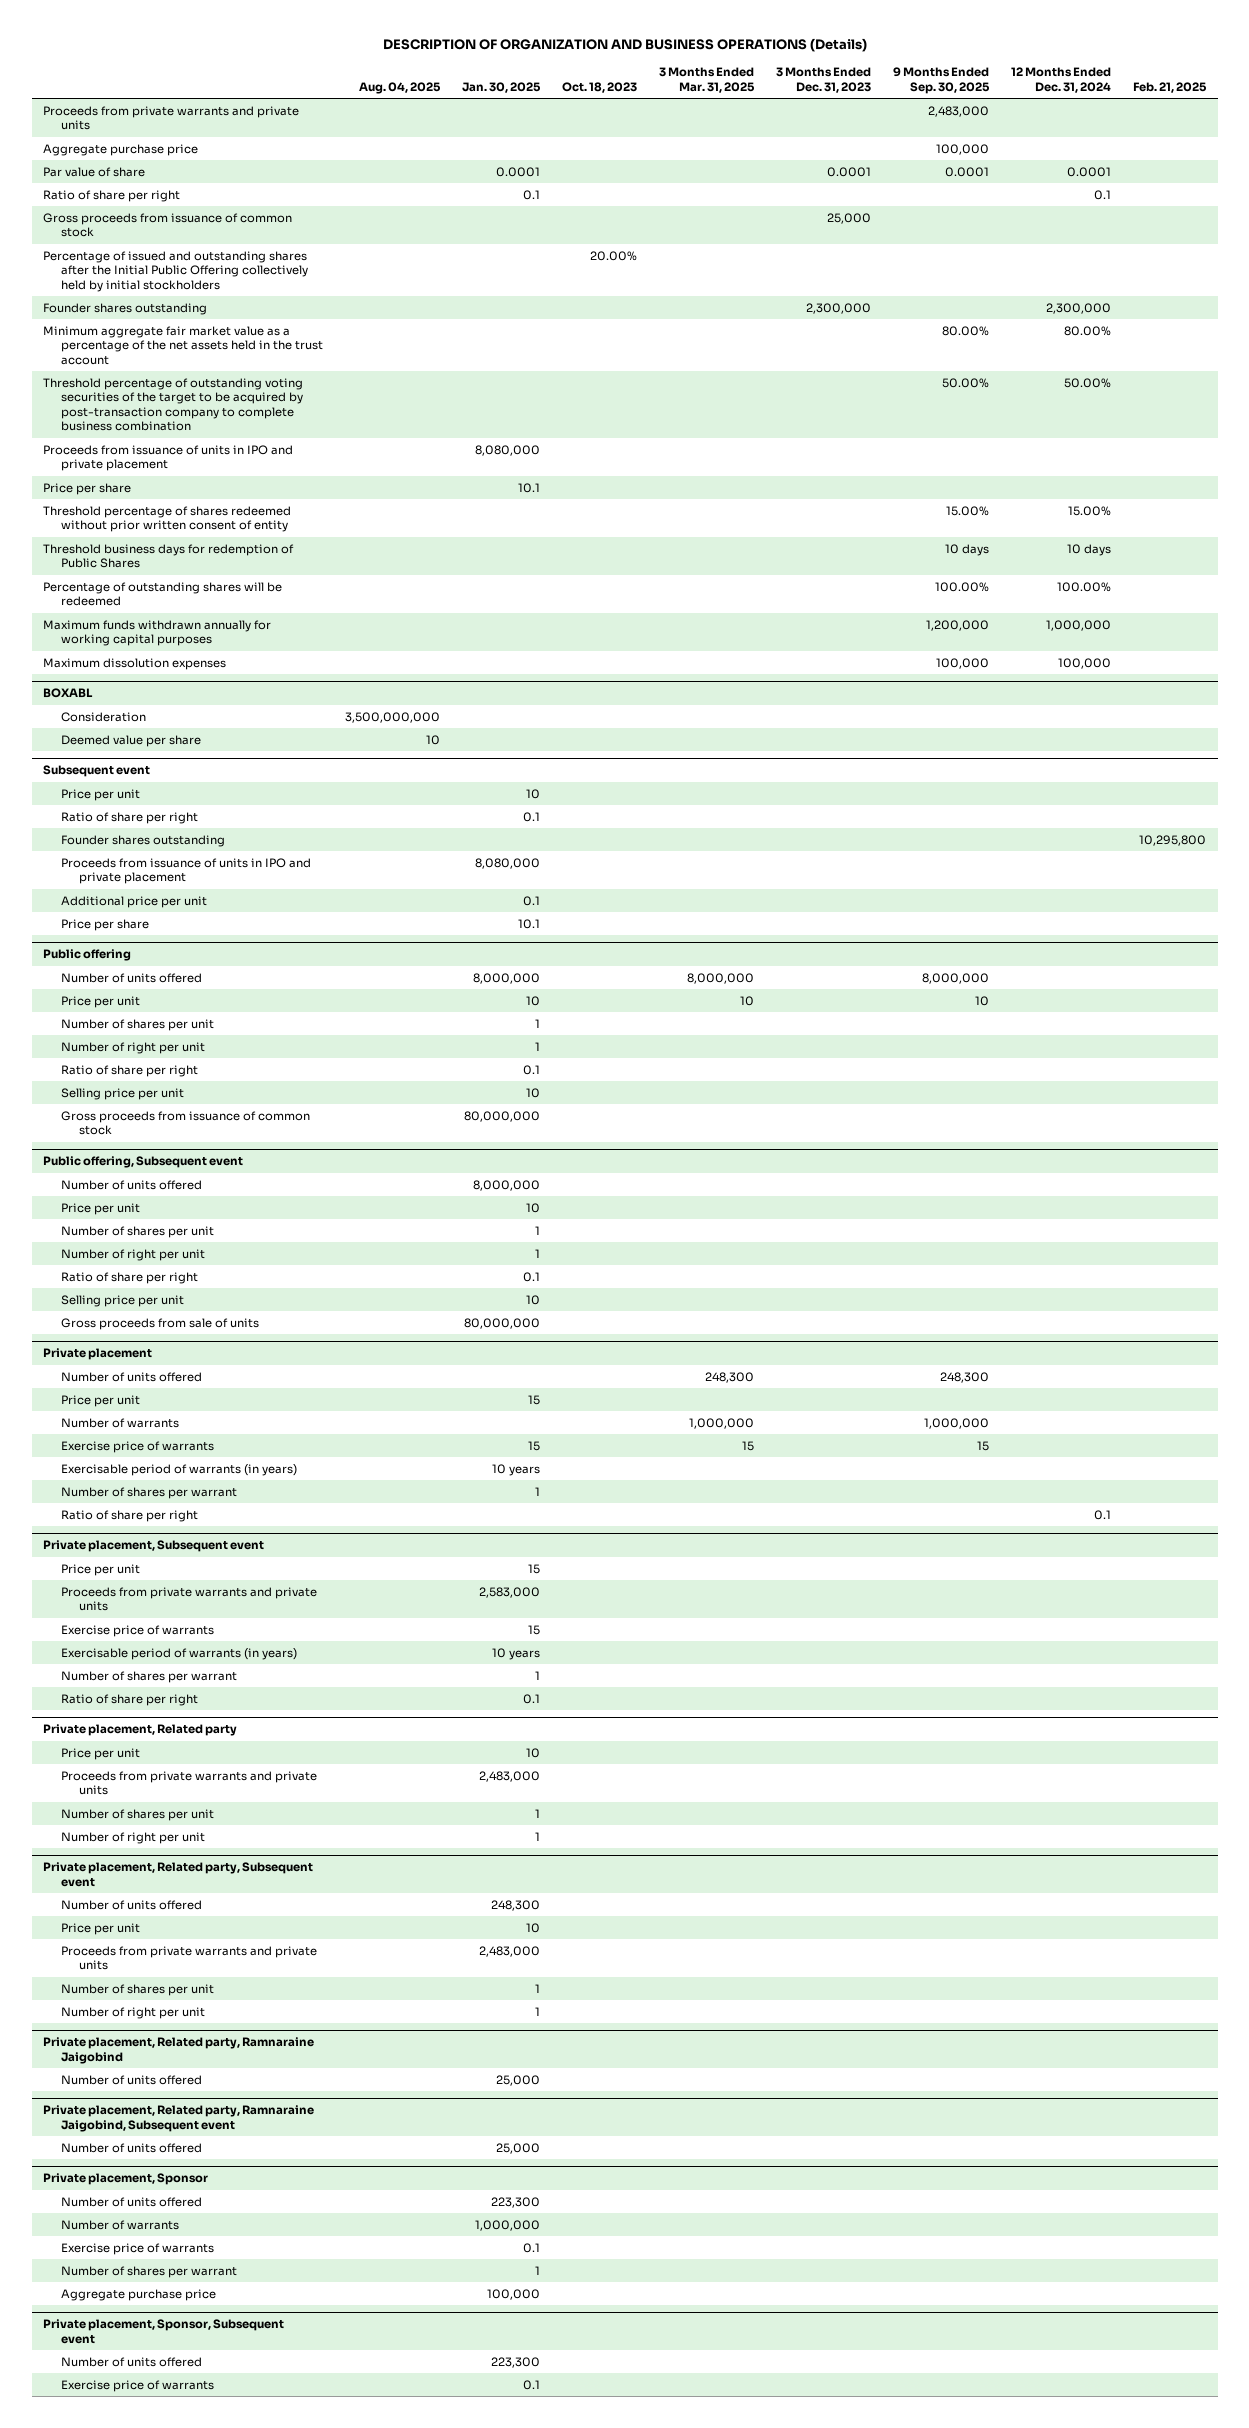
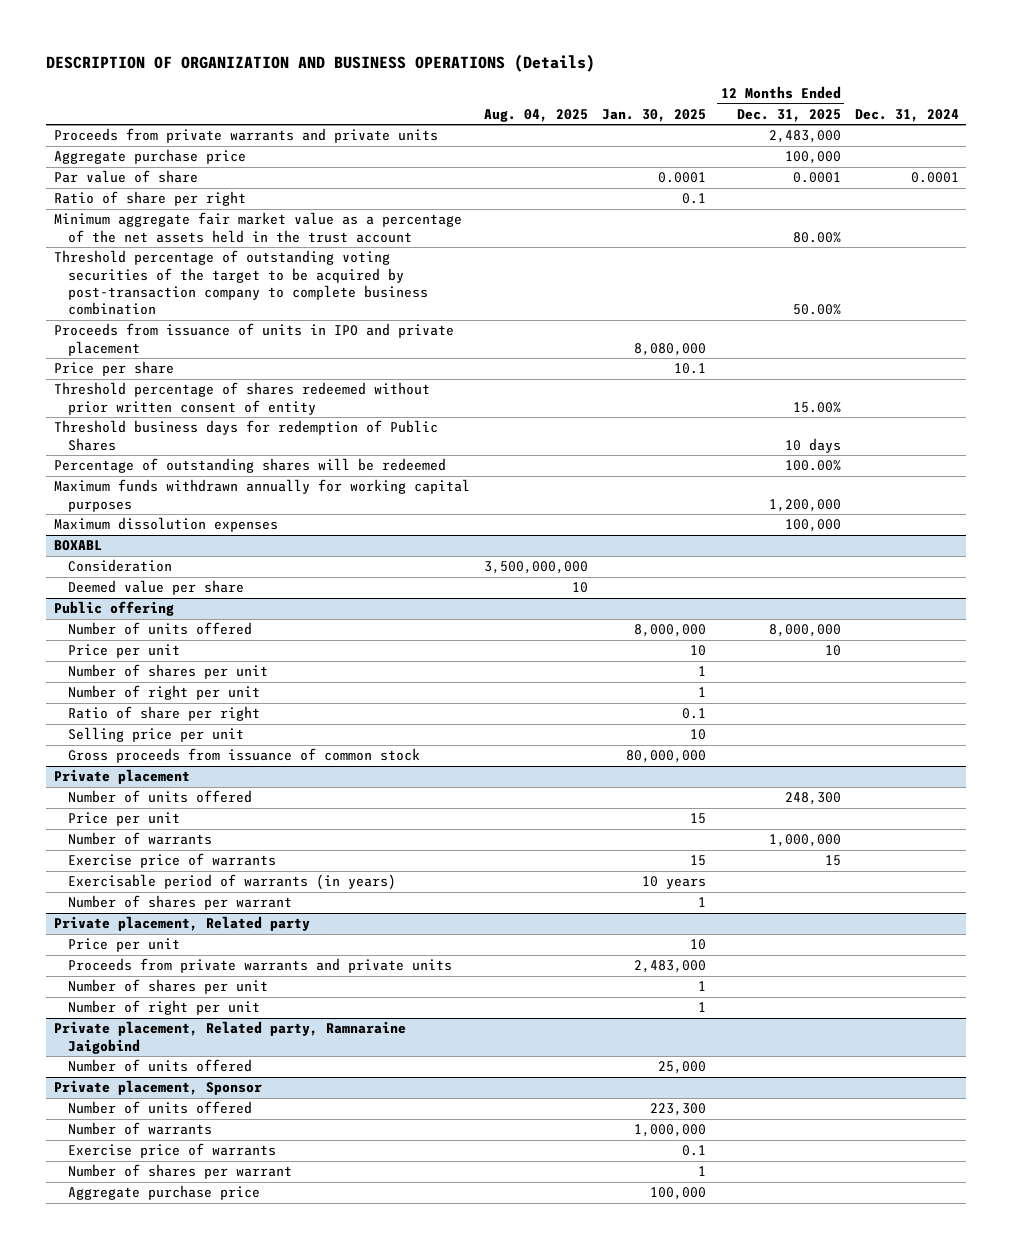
- | Aug. 04, 2025 | Jan. 30, 2025 | Oct. 18, 2023 | 3 Months Ended Mar. 31, 2025 | 3 Months Ended Dec. 31, 2023 | 9 Months Ended Sep. 30, 2025 | 12 Months Ended Dec. 31, 2024 | Feb. 21, 2025
+ | Aug. 04, 2025 | Jan. 30, 2025 | 12 Months Ended Dec. 31, 2025 | Dec. 31, 2024
- Gross proceeds from issuance of common stock | | | | | 25,000 | | |
- Percentage of issued and outstanding shares after the Initial Public Offering collectively held by initial stockholders | | | 20.00% | | | | |
- Founder shares outstanding | | | | | 2,300,000 | | 2,300,000 |
- Subsequent event
- Price per unit | | 10 | | | | | |
- Ratio of share per right | | 0.1 | | | | | |
- Founder shares outstanding | | | | | | | | 10,295,800
- Proceeds from issuance of units in IPO and private placement | | 8,080,000 | | | | | |
- Additional price per unit | | 0.1 | | | | | |
- Price per share | | 10.1 | | | | | |
- Public offering, Subsequent event
- Number of units offered | | 8,000,000 | | | | | |
- Price per unit | | 10 | | | | | |
- Number of shares per unit | | 1 | | | | | |
- Number of right per unit | | 1 | | | | | |
- Ratio of share per right | | 0.1 | | | | | |
- Selling price per unit | | 10 | | | | | |
- Gross proceeds from sale of units | | 80,000,000 | | | | | |
@ Private placement
- Ratio of share per right | | | | | | | 0.1 |
- Private placement, Subsequent event
- Price per unit | | 15 | | | | | |
- Proceeds from private warrants and private units | | 2,583,000 | | | | | |
- Exercise price of warrants | | 15 | | | | | |
- Exercisable period of warrants (in years) | | 10 years | | | | | |
- Number of shares per warrant | | 1 | | | | | |
- Ratio of share per right | | 0.1 | | | | | |
- Private placement, Related party, Subsequent event
- Number of units offered | | 248,300 | | | | | |
- Price per unit | | 10 | | | | | |
- Proceeds from private warrants and private units | | 2,483,000 | | | | | |
- Number of shares per unit | | 1 | | | | | |
- Number of right per unit | | 1 | | | | | |
- Private placement, Related party, Ramnaraine Jaigobind, Subsequent event
- Number of units offered | | 25,000 | | | | | |
- Private placement, Sponsor, Subsequent event
- Number of units offered | | 223,300 | | | | | |
- Exercise price of warrants | | 0.1 | | | | | |

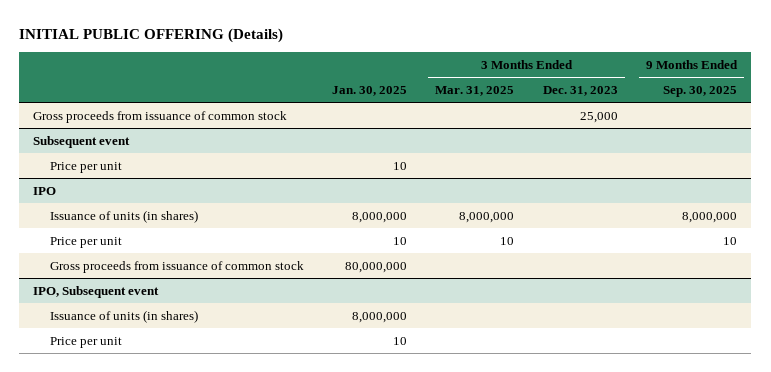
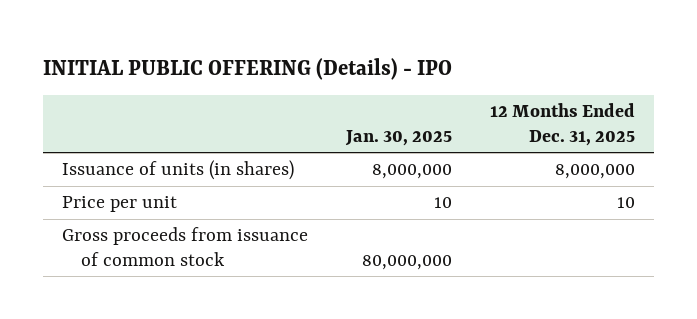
- INITIAL PUBLIC OFFERING (Details)
+ INITIAL PUBLIC OFFERING (Details) - IPO
- | Jan. 30, 2025 | 3 Months Ended Mar. 31, 2025 | 3 Months Ended Dec. 31, 2023 | 9 Months Ended Sep. 30, 2025
+ | Jan. 30, 2025 | 12 Months Ended Dec. 31, 2025
- Gross proceeds from issuance of common stock | | | 25,000 |
- Subsequent event
- Price per unit | 10 | | |
- IPO
- IPO, Subsequent event
- Issuance of units (in shares) | 8,000,000 | | |
- Price per unit | 10 | | |

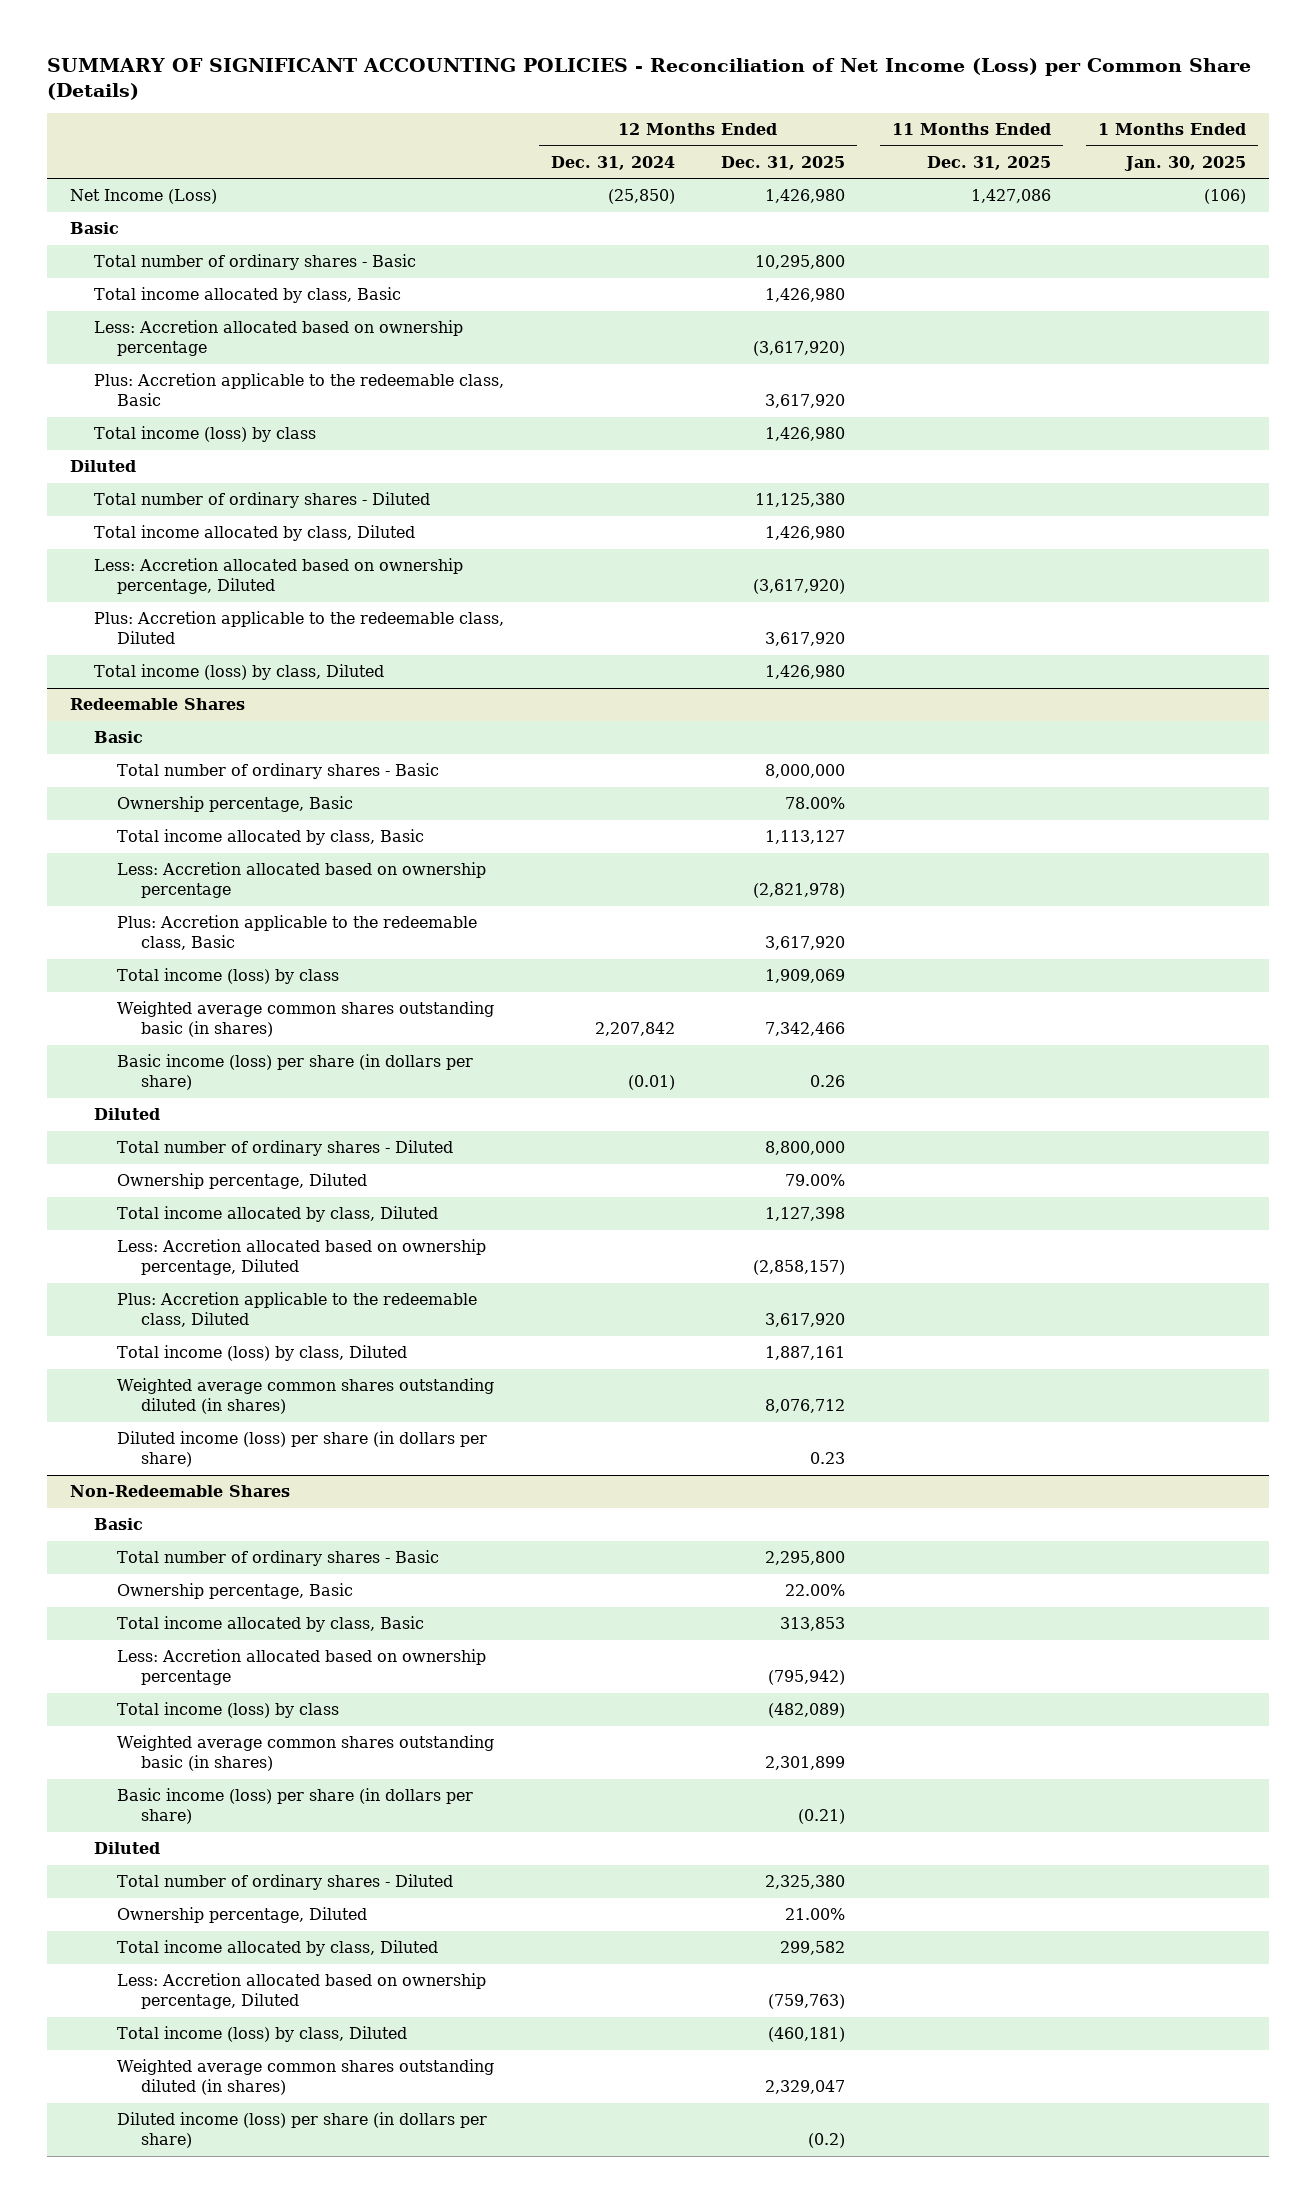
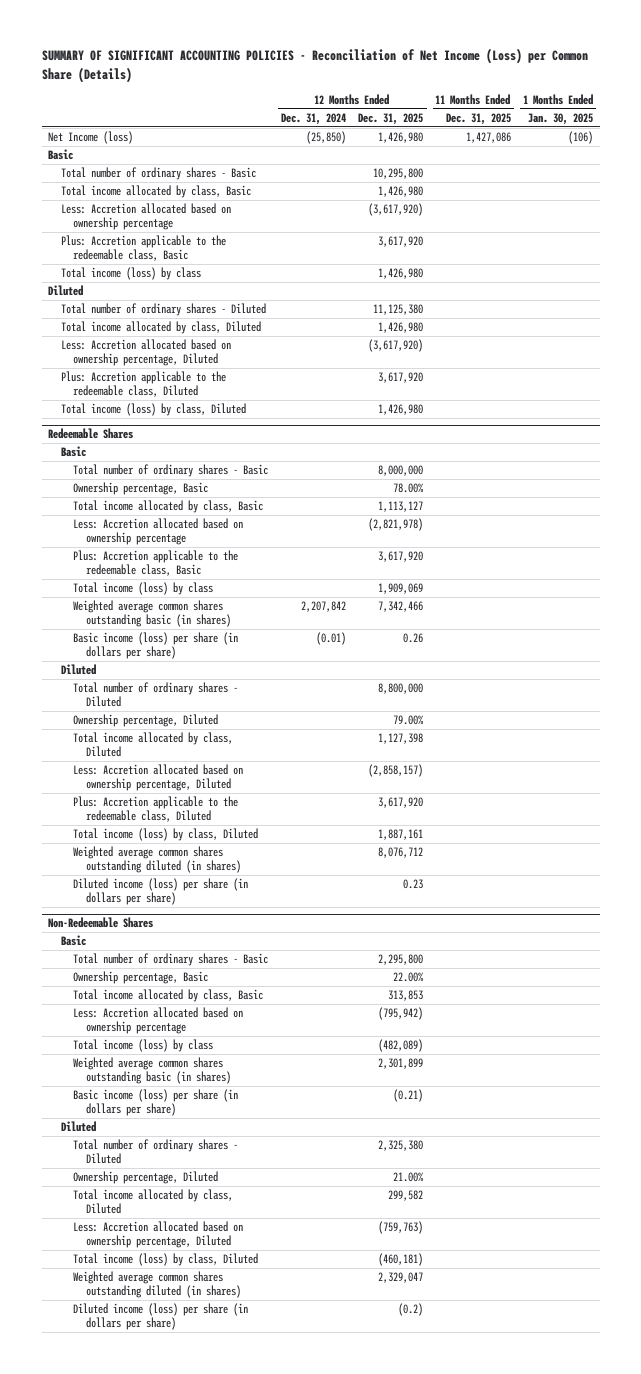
- Net Income (Loss) | (25,850) | 1,426,980 | 1,427,086 | (106)
+ Net Income (loss) | (25,850) | 1,426,980 | 1,427,086 | (106)

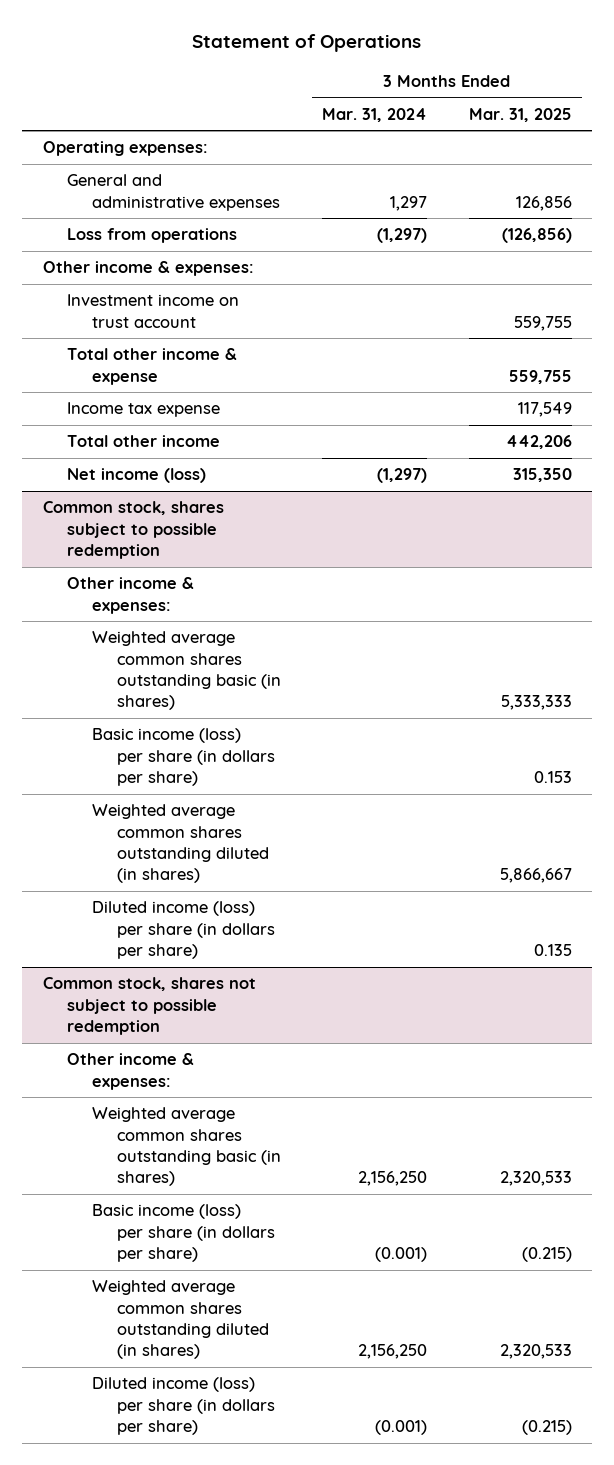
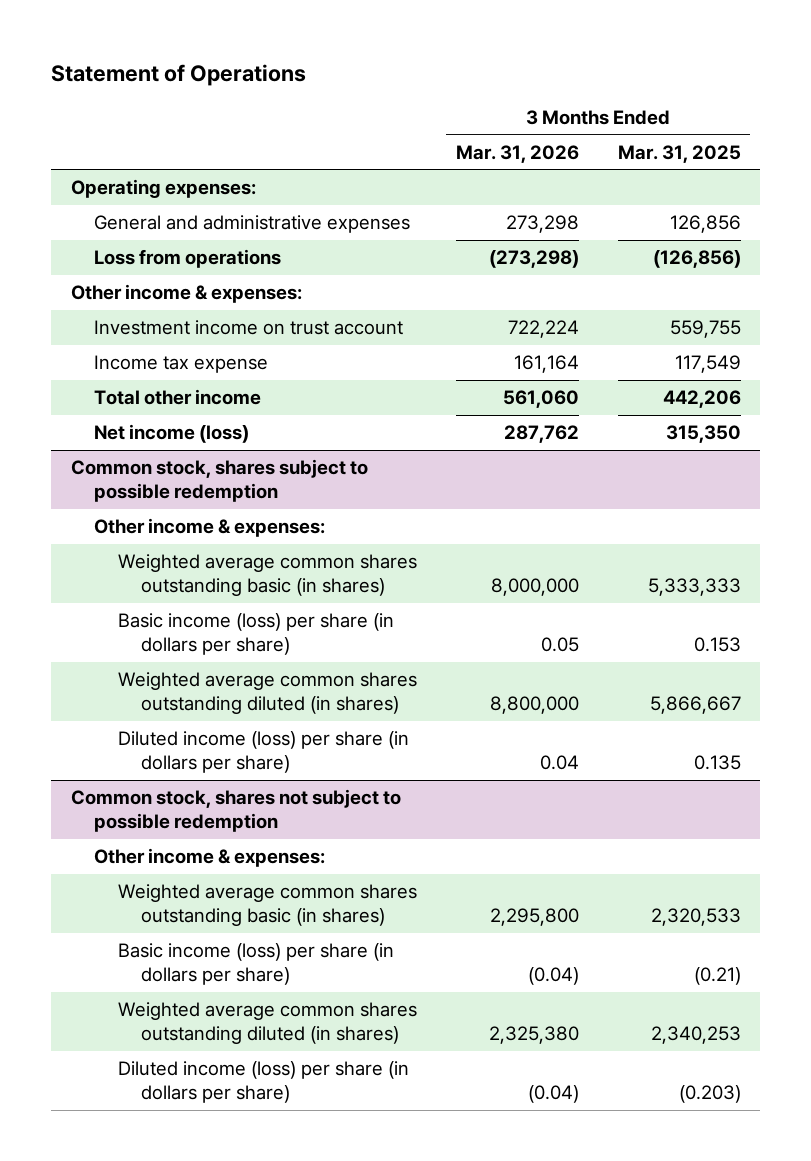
- | 3 Months Ended Mar. 31, 2024 | 3 Months Ended Mar. 31, 2025
+ | 3 Months Ended Mar. 31, 2026 | 3 Months Ended Mar. 31, 2025
- Total other income & expense | | 559,755
@ Common stock, shares not subject to possible redemption
- Basic income (loss) per share (in dollars per share) | (0.001) | (0.215)
- Weighted average common shares outstanding diluted (in shares) | 2,156,250 | 2,320,533
- Diluted income (loss) per share (in dollars per share) | (0.001) | (0.215)
+ Basic income (loss) per share (in dollars per share) | (0.04) | (0.21)
+ Weighted average common shares outstanding diluted (in shares) | 2,325,380 | 2,340,253
+ Diluted income (loss) per share (in dollars per share) | (0.04) | (0.203)

